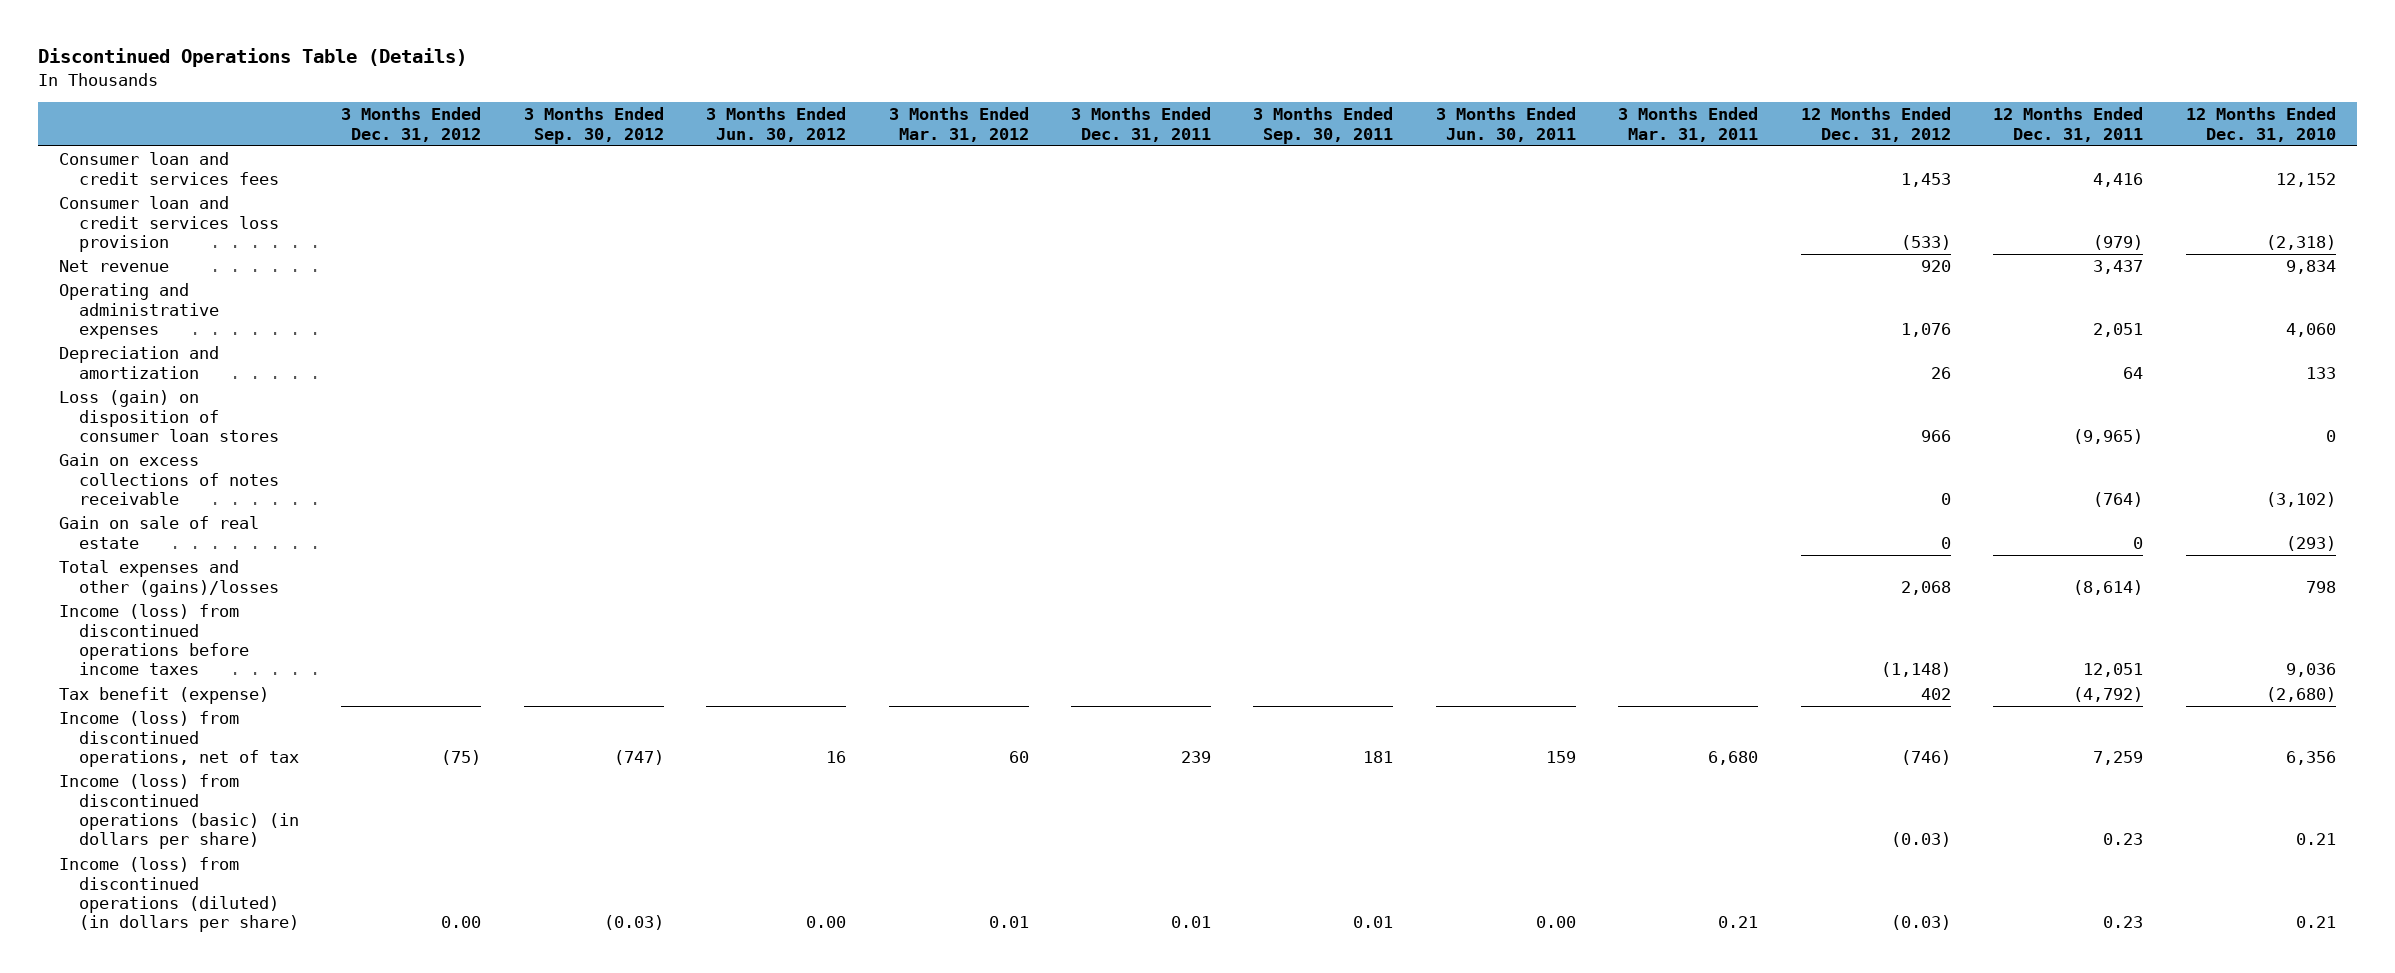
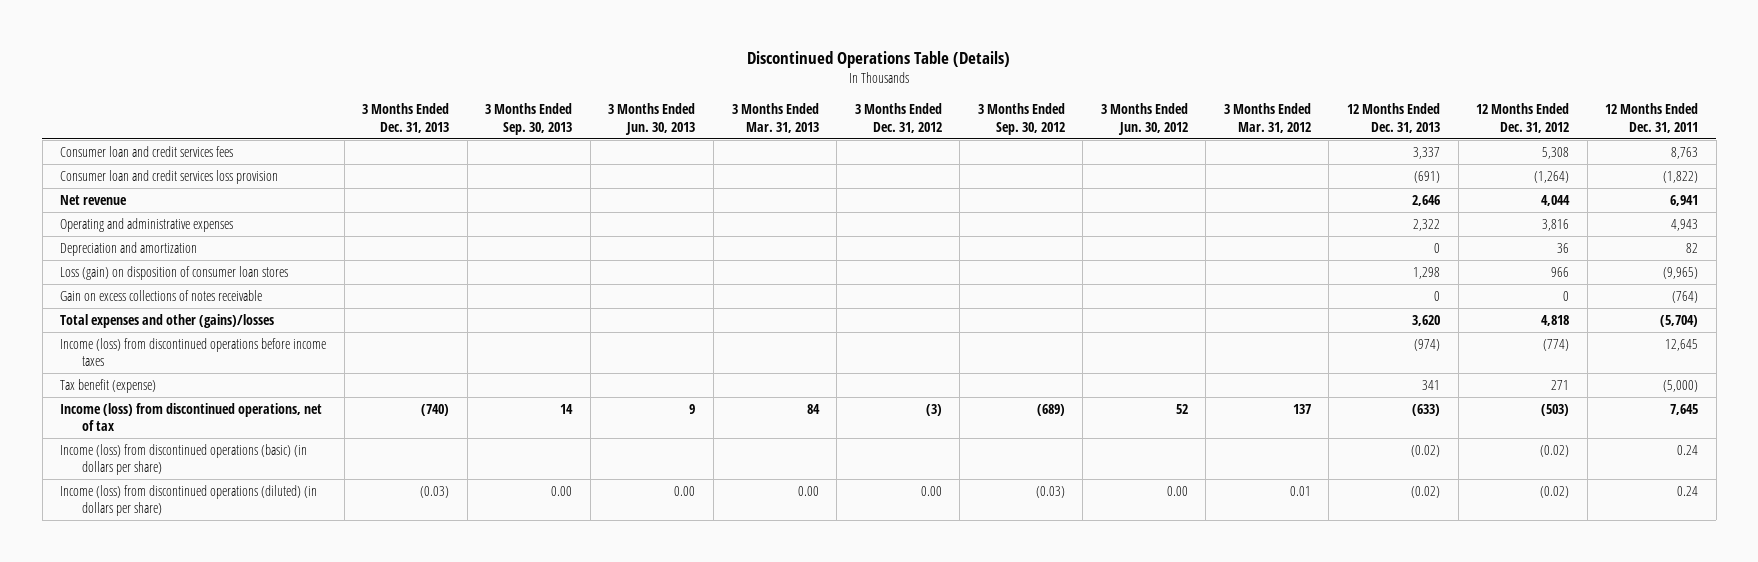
- | 3 Months Ended Dec. 31, 2012 | 3 Months Ended Sep. 30, 2012 | 3 Months Ended Jun. 30, 2012 | 3 Months Ended Mar. 31, 2012 | 3 Months Ended Dec. 31, 2011 | 3 Months Ended Sep. 30, 2011 | 3 Months Ended Jun. 30, 2011 | 3 Months Ended Mar. 31, 2011 | 12 Months Ended Dec. 31, 2012 | 12 Months Ended Dec. 31, 2011 | 12 Months Ended Dec. 31, 2010
+ | 3 Months Ended Dec. 31, 2013 | 3 Months Ended Sep. 30, 2013 | 3 Months Ended Jun. 30, 2013 | 3 Months Ended Mar. 31, 2013 | 3 Months Ended Dec. 31, 2012 | 3 Months Ended Sep. 30, 2012 | 3 Months Ended Jun. 30, 2012 | 3 Months Ended Mar. 31, 2012 | 12 Months Ended Dec. 31, 2013 | 12 Months Ended Dec. 31, 2012 | 12 Months Ended Dec. 31, 2011
- Consumer loan and credit services fees | | | | | | | | | 1,453 | 4,416 | 12,152
- Consumer loan and credit services loss provision | | | | | | | | | (533) | (979) | (2,318)
- Net revenue | | | | | | | | | 920 | 3,437 | 9,834
- Operating and administrative expenses | | | | | | | | | 1,076 | 2,051 | 4,060
- Depreciation and amortization | | | | | | | | | 26 | 64 | 133
+ Consumer loan and credit services fees | | | | | | | | | 3,337 | 5,308 | 8,763
+ Consumer loan and credit services loss provision | | | | | | | | | (691) | (1,264) | (1,822)
+ Net revenue | | | | | | | | | 2,646 | 4,044 | 6,941
+ Operating and administrative expenses | | | | | | | | | 2,322 | 3,816 | 4,943
+ Depreciation and amortization | | | | | | | | | 0 | 36 | 82
- Gain on sale of real estate | | | | | | | | | 0 | 0 | (293)
- Total expenses and other (gains)/losses | | | | | | | | | 2,068 | (8,614) | 798
- Income (loss) from discontinued operations before income taxes | | | | | | | | | (1,148) | 12,051 | 9,036
- Tax benefit (expense) | | | | | | | | | 402 | (4,792) | (2,680)
- Income (loss) from discontinued operations, net of tax | (75) | (747) | 16 | 60 | 239 | 181 | 159 | 6,680 | (746) | 7,259 | 6,356
- Income (loss) from discontinued operations (basic) (in dollars per share) | | | | | | | | | (0.03) | 0.23 | 0.21
- Income (loss) from discontinued operations (diluted) (in dollars per share) | 0.00 | (0.03) | 0.00 | 0.01 | 0.01 | 0.01 | 0.00 | 0.21 | (0.03) | 0.23 | 0.21
+ Total expenses and other (gains)/losses | | | | | | | | | 3,620 | 4,818 | (5,704)
+ Income (loss) from discontinued operations before income taxes | | | | | | | | | (974) | (774) | 12,645
+ Tax benefit (expense) | | | | | | | | | 341 | 271 | (5,000)
+ Income (loss) from discontinued operations, net of tax | (740) | 14 | 9 | 84 | (3) | (689) | 52 | 137 | (633) | (503) | 7,645
+ Income (loss) from discontinued operations (basic) (in dollars per share) | | | | | | | | | (0.02) | (0.02) | 0.24
+ Income (loss) from discontinued operations (diluted) (in dollars per share) | (0.03) | 0.00 | 0.00 | 0.00 | 0.00 | (0.03) | 0.00 | 0.01 | (0.02) | (0.02) | 0.24

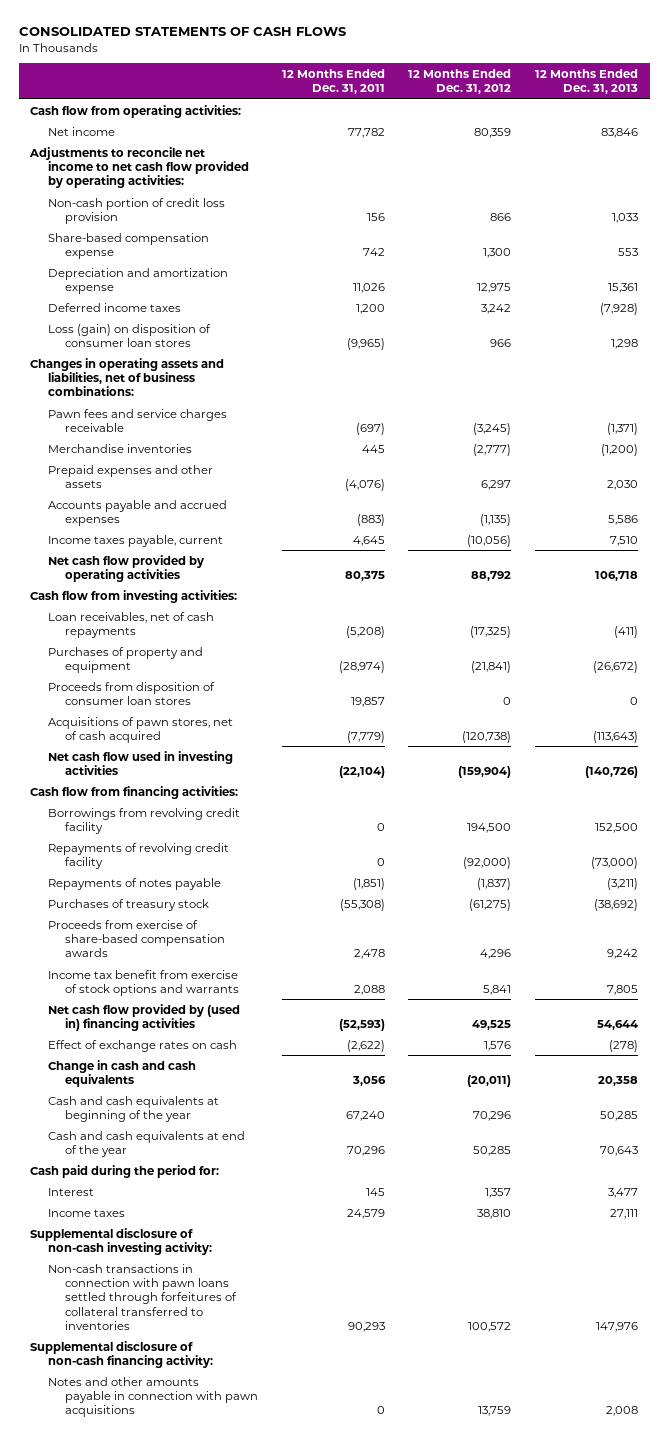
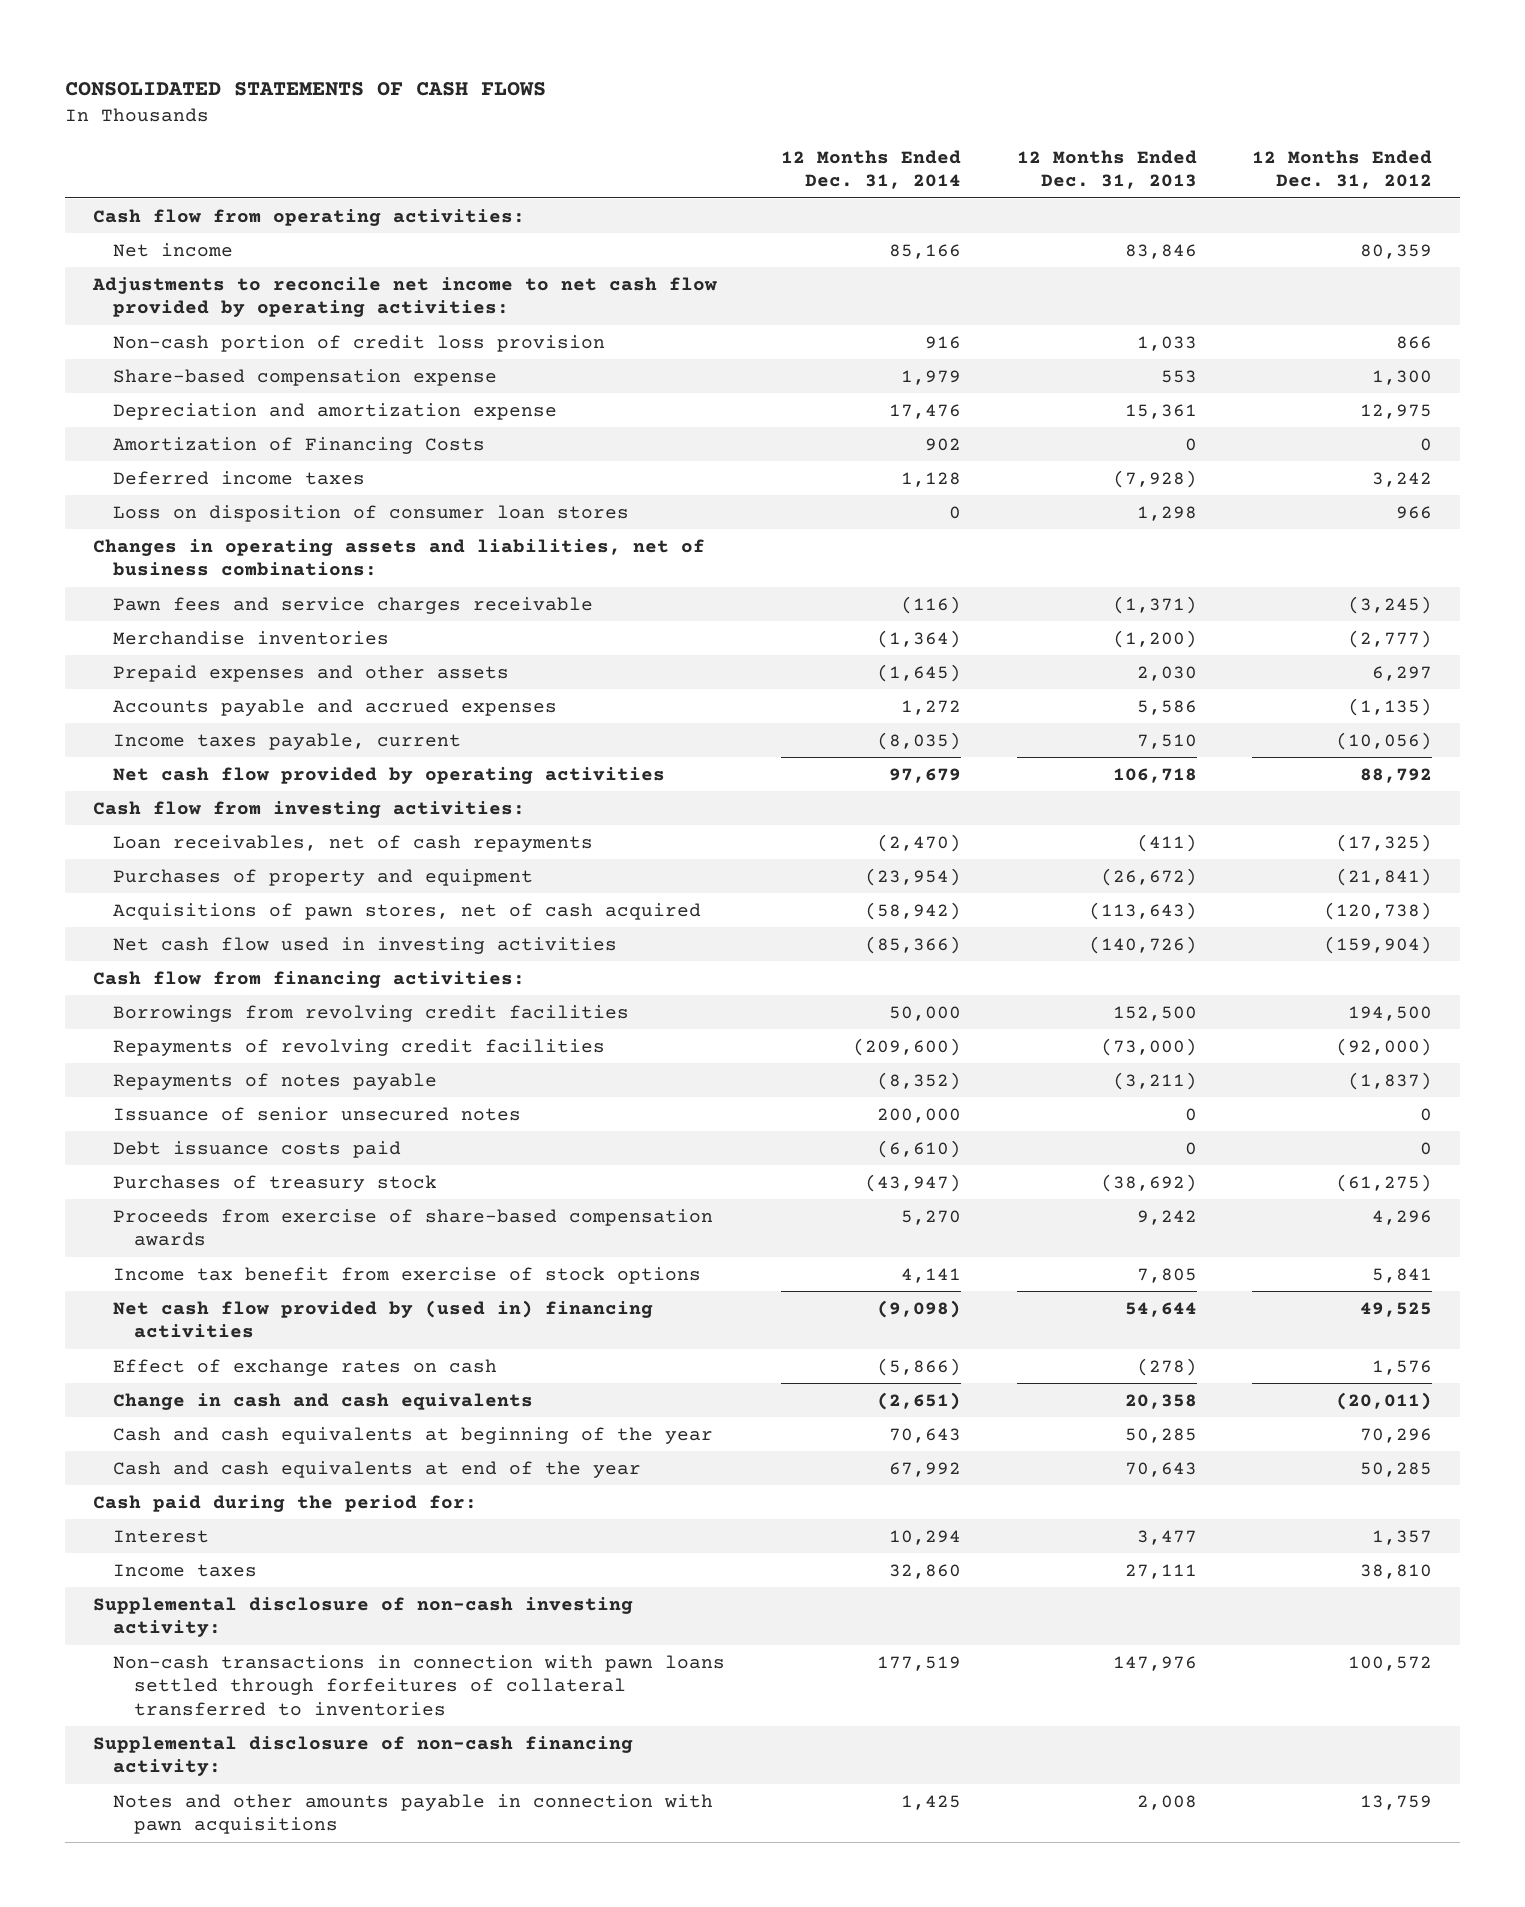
- | 12 Months Ended Dec. 31, 2011 | 12 Months Ended Dec. 31, 2012 | 12 Months Ended Dec. 31, 2013
+ | 12 Months Ended Dec. 31, 2014 | 12 Months Ended Dec. 31, 2013 | 12 Months Ended Dec. 31, 2012
+ Amortization of Financing Costs | 902 | 0 | 0
- Loss (gain) on disposition of consumer loan stores | (9,965) | 966 | 1,298
+ Loss on disposition of consumer loan stores | 0 | 1,298 | 966
- Proceeds from disposition of consumer loan stores | 19,857 | 0 | 0
- Borrowings from revolving credit facility | 0 | 194,500 | 152,500
- Repayments of revolving credit facility | 0 | (92,000) | (73,000)
+ Borrowings from revolving credit facilities | 50,000 | 152,500 | 194,500
+ Repayments of revolving credit facilities | (209,600) | (73,000) | (92,000)
+ Issuance of senior unsecured notes | 200,000 | 0 | 0
+ Debt issuance costs paid | (6,610) | 0 | 0
- Income tax benefit from exercise of stock options and warrants | 2,088 | 5,841 | 7,805
+ Income tax benefit from exercise of stock options | 4,141 | 7,805 | 5,841

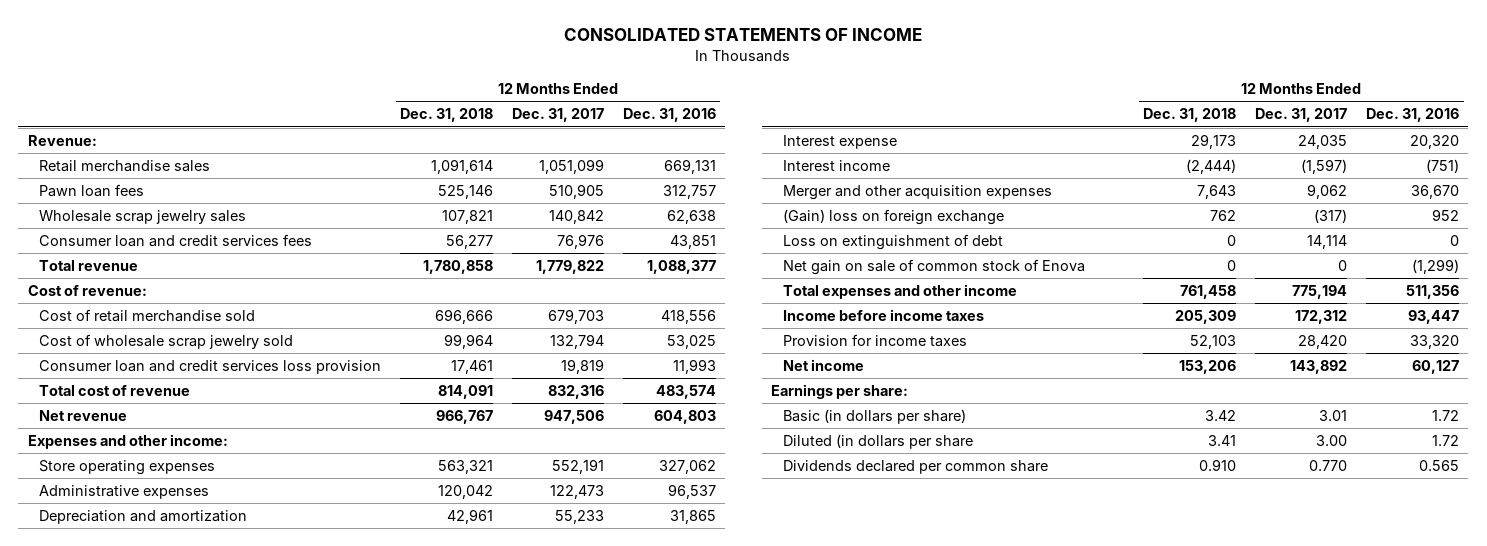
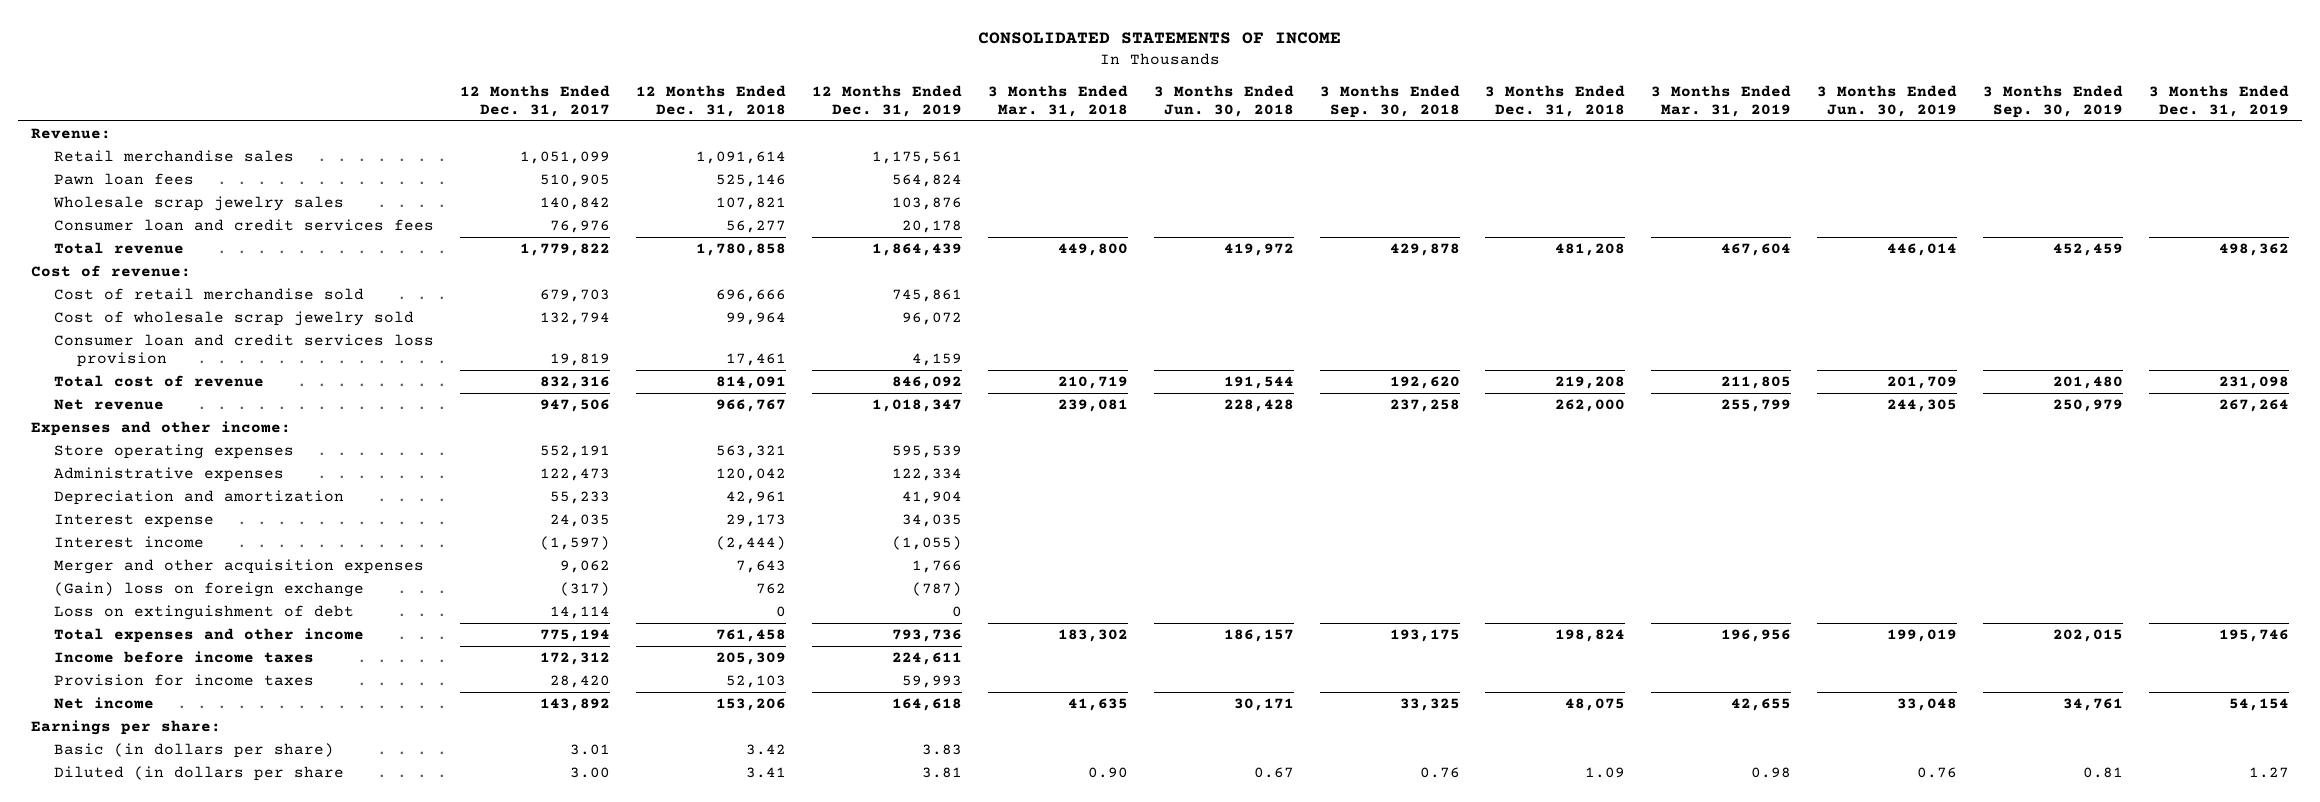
- | 12 Months Ended Dec. 31, 2018 | 12 Months Ended Dec. 31, 2017 | 12 Months Ended Dec. 31, 2016
+ | 12 Months Ended Dec. 31, 2017 | 12 Months Ended Dec. 31, 2018 | 12 Months Ended Dec. 31, 2019 | 3 Months Ended Mar. 31, 2018 | 3 Months Ended Jun. 30, 2018 | 3 Months Ended Sep. 30, 2018 | 3 Months Ended Dec. 31, 2018 | 3 Months Ended Mar. 31, 2019 | 3 Months Ended Jun. 30, 2019 | 3 Months Ended Sep. 30, 2019 | 3 Months Ended Dec. 31, 2019
- Net gain on sale of common stock of Enova | 0 | 0 | (1,299)
- Dividends declared per common share | 0.910 | 0.770 | 0.565

